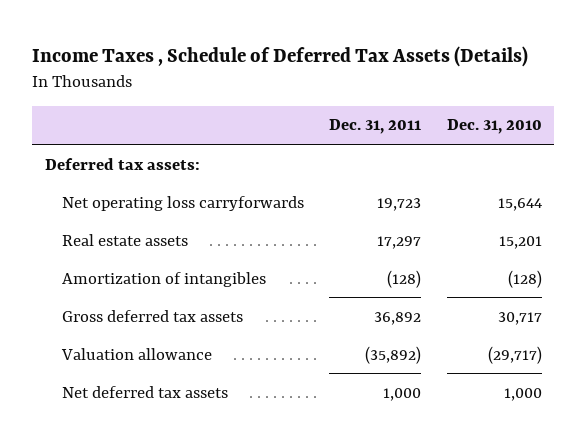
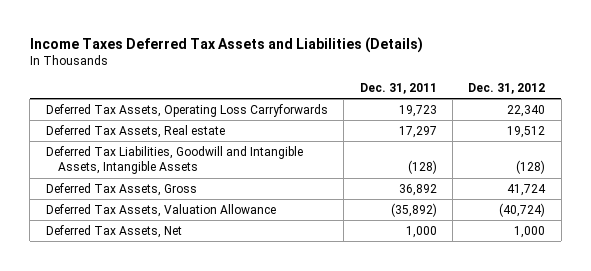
- Income Taxes , Schedule of Deferred Tax Assets (Details)
+ Income Taxes Deferred Tax Assets and Liabilities (Details)
- | Dec. 31, 2011 | Dec. 31, 2010
+ | Dec. 31, 2011 | Dec. 31, 2012
- Deferred tax assets:
- Net operating loss carryforwards | 19,723 | 15,644
- Real estate assets | 17,297 | 15,201
- Amortization of intangibles | (128) | (128)
- Gross deferred tax assets | 36,892 | 30,717
- Valuation allowance | (35,892) | (29,717)
- Net deferred tax assets | 1,000 | 1,000
+ Deferred Tax Assets, Operating Loss Carryforwards | 19,723 | 22,340
+ Deferred Tax Assets, Real estate | 17,297 | 19,512
+ Deferred Tax Liabilities, Goodwill and Intangible Assets, Intangible Assets | (128) | (128)
+ Deferred Tax Assets, Gross | 36,892 | 41,724
+ Deferred Tax Assets, Valuation Allowance | (35,892) | (40,724)
+ Deferred Tax Assets, Net | 1,000 | 1,000

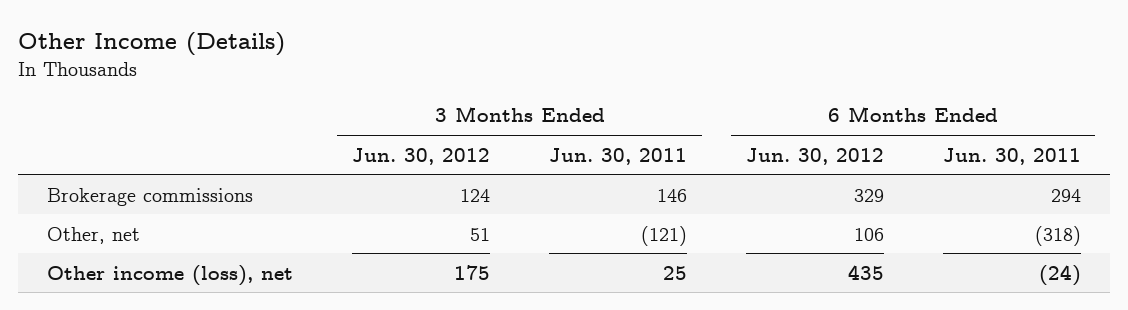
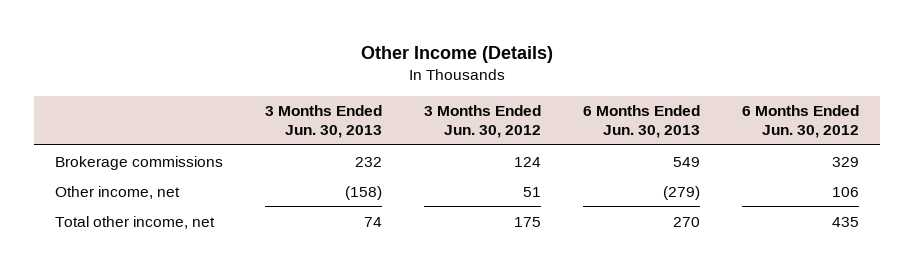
- | 3 Months Ended Jun. 30, 2012 | 3 Months Ended Jun. 30, 2011 | 6 Months Ended Jun. 30, 2012 | 6 Months Ended Jun. 30, 2011
+ | 3 Months Ended Jun. 30, 2013 | 3 Months Ended Jun. 30, 2012 | 6 Months Ended Jun. 30, 2013 | 6 Months Ended Jun. 30, 2012
- Other, net | 51 | (121) | 106 | (318)
- Other income (loss), net | 175 | 25 | 435 | (24)
+ Other income, net | (158) | 51 | (279) | 106
+ Total other income, net | 74 | 175 | 270 | 435

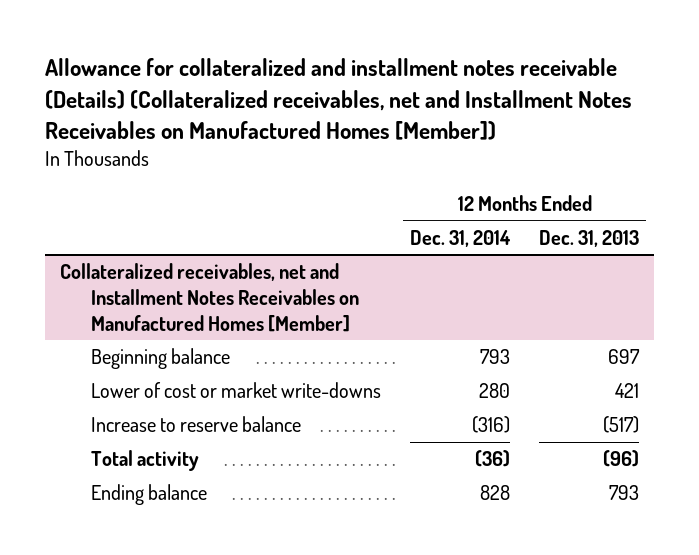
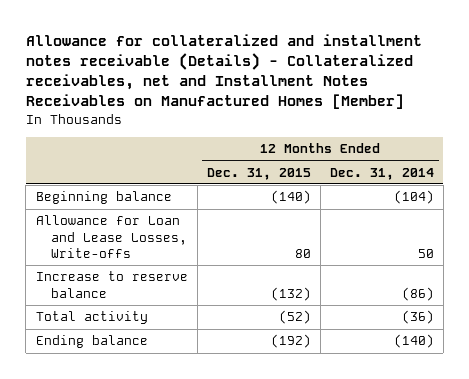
- Allowance for collateralized and installment notes receivable (Details) (Collateralized receivables, net and Installment Notes Receivables on Manufactured Homes [Member])
+ Allowance for collateralized and installment notes receivable (Details) - Collateralized receivables, net and Installment Notes Receivables on Manufactured Homes [Member]
- | 12 Months Ended Dec. 31, 2014 | 12 Months Ended Dec. 31, 2013
+ | 12 Months Ended Dec. 31, 2015 | 12 Months Ended Dec. 31, 2014
- Collateralized receivables, net and Installment Notes Receivables on Manufactured Homes [Member]
- Beginning balance | 793 | 697
- Lower of cost or market write-downs | 280 | 421
- Increase to reserve balance | (316) | (517)
+ Beginning balance | (140) | (104)
+ Allowance for Loan and Lease Losses, Write-offs | 80 | 50
+ Increase to reserve balance | (132) | (86)
- Ending balance | 828 | 793
+ Ending balance | (192) | (140)

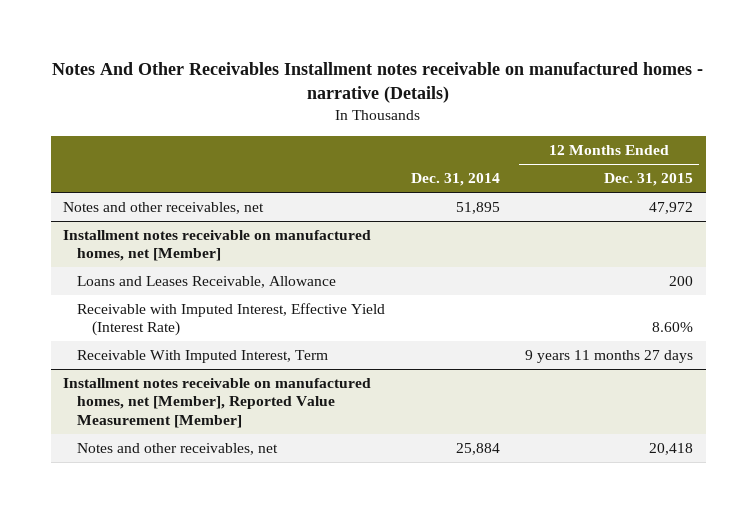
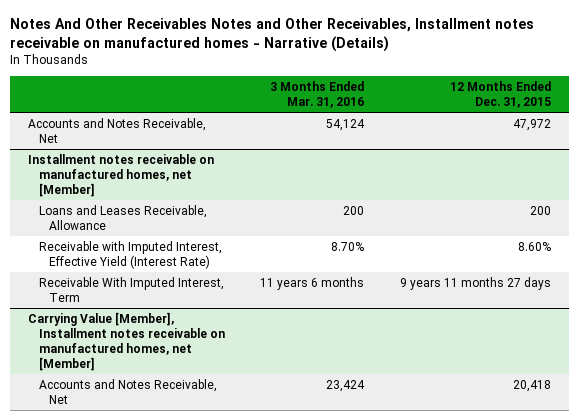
- Notes And Other Receivables Installment notes receivable on manufactured homes - narrative (Details)
+ Notes And Other Receivables Notes and Other Receivables, Installment notes receivable on manufactured homes - Narrative (Details)
- | Dec. 31, 2014 | 12 Months Ended Dec. 31, 2015
+ | 3 Months Ended Mar. 31, 2016 | 12 Months Ended Dec. 31, 2015
- Notes and other receivables, net | 51,895 | 47,972
+ Accounts and Notes Receivable, Net | 54,124 | 47,972
- Installment notes receivable on manufactured homes, net [Member], Reported Value Measurement [Member]
- Notes and other receivables, net | 25,884 | 20,418
+ Carrying Value [Member], Installment notes receivable on manufactured homes, net [Member]
+ Accounts and Notes Receivable, Net | 23,424 | 20,418

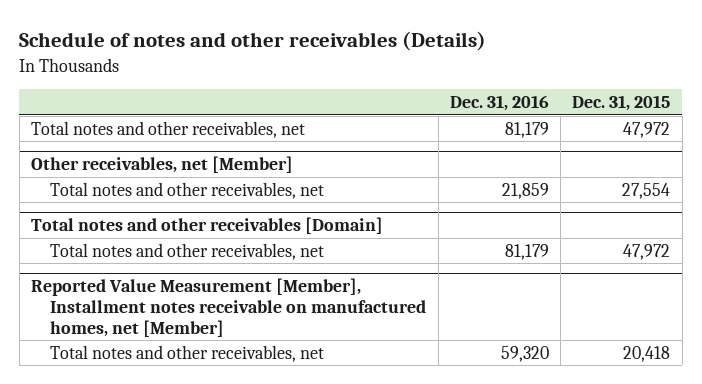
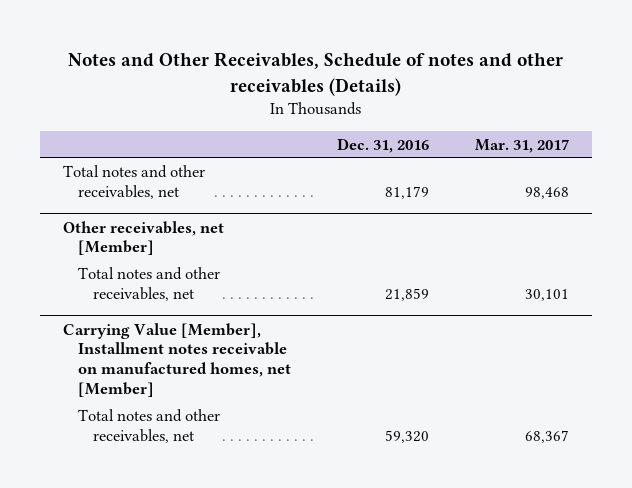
- Schedule of notes and other receivables (Details)
+ Notes and Other Receivables, Schedule of notes and other receivables (Details)
- | Dec. 31, 2016 | Dec. 31, 2015
+ | Dec. 31, 2016 | Mar. 31, 2017
- Total notes and other receivables [Domain]
- Total notes and other receivables, net | 81,179 | 47,972
- Reported Value Measurement [Member], Installment notes receivable on manufactured homes, net [Member]
+ Carrying Value [Member], Installment notes receivable on manufactured homes, net [Member]

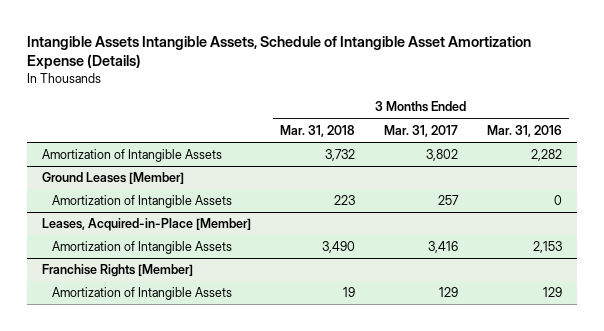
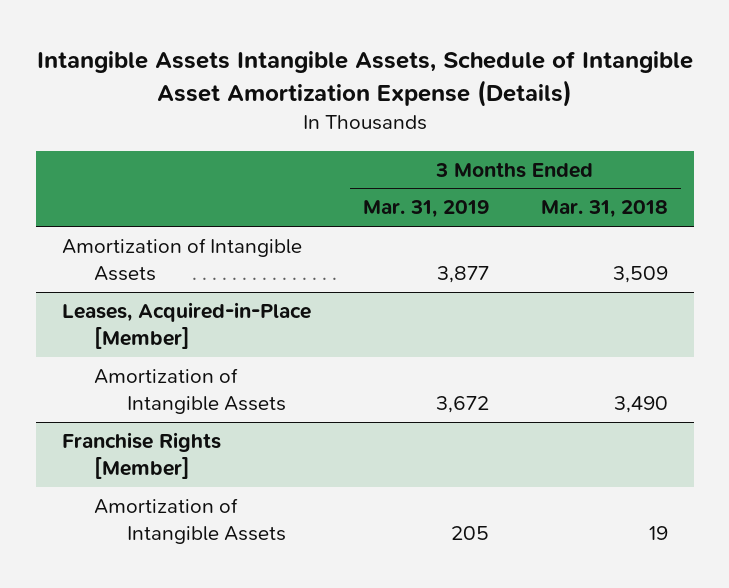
- | 3 Months Ended Mar. 31, 2018 | 3 Months Ended Mar. 31, 2017 | 3 Months Ended Mar. 31, 2016
+ | 3 Months Ended Mar. 31, 2019 | 3 Months Ended Mar. 31, 2018
- Amortization of Intangible Assets | 3,732 | 3,802 | 2,282
- Ground Leases [Member]
- Amortization of Intangible Assets | 223 | 257 | 0
+ Amortization of Intangible Assets | 3,877 | 3,509

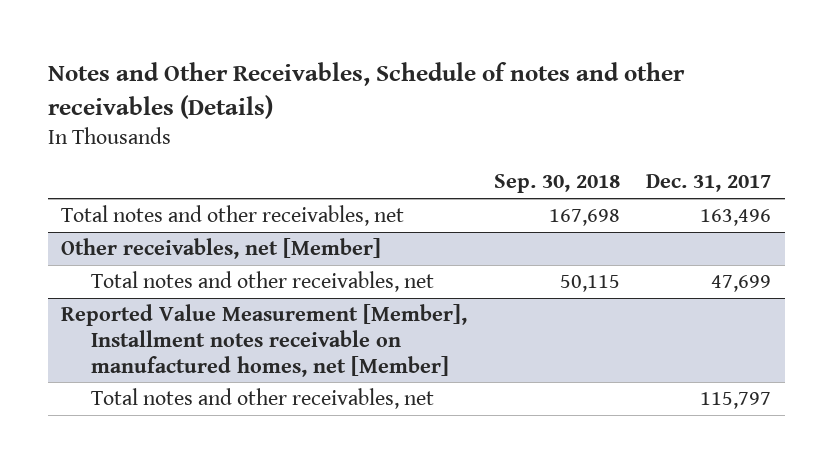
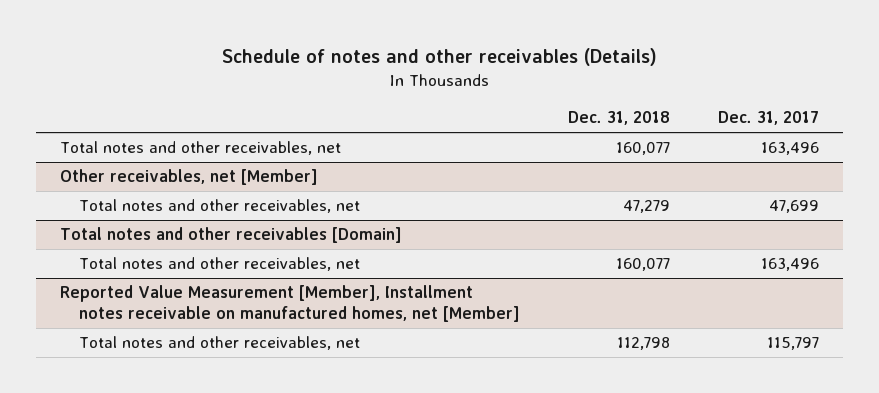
- Notes and Other Receivables, Schedule of notes and other receivables (Details)
+ Schedule of notes and other receivables (Details)
- | Sep. 30, 2018 | Dec. 31, 2017
+ | Dec. 31, 2018 | Dec. 31, 2017
+ Total notes and other receivables [Domain]
+ Total notes and other receivables, net | 160,077 | 163,496

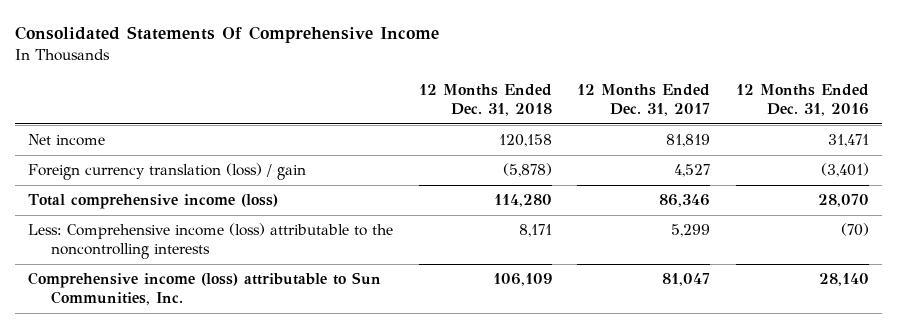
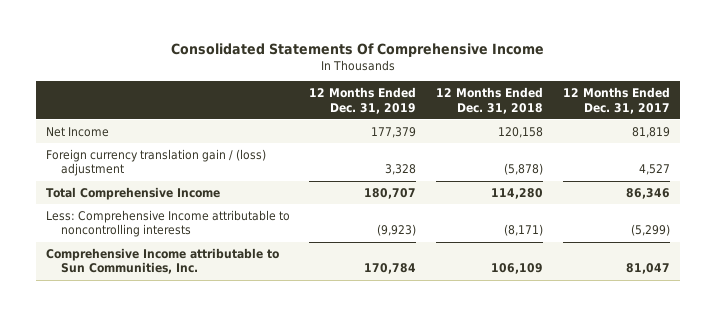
- | 12 Months Ended Dec. 31, 2018 | 12 Months Ended Dec. 31, 2017 | 12 Months Ended Dec. 31, 2016
+ | 12 Months Ended Dec. 31, 2019 | 12 Months Ended Dec. 31, 2018 | 12 Months Ended Dec. 31, 2017
- Net income | 120,158 | 81,819 | 31,471
- Foreign currency translation (loss) / gain | (5,878) | 4,527 | (3,401)
- Total comprehensive income (loss) | 114,280 | 86,346 | 28,070
- Less: Comprehensive income (loss) attributable to the noncontrolling interests | 8,171 | 5,299 | (70)
- Comprehensive income (loss) attributable to Sun Communities, Inc. | 106,109 | 81,047 | 28,140
+ Net Income | 177,379 | 120,158 | 81,819
+ Foreign currency translation gain / (loss) adjustment | 3,328 | (5,878) | 4,527
+ Total Comprehensive Income | 180,707 | 114,280 | 86,346
+ Less: Comprehensive Income attributable to noncontrolling interests | (9,923) | (8,171) | (5,299)
+ Comprehensive Income attributable to Sun Communities, Inc. | 170,784 | 106,109 | 81,047

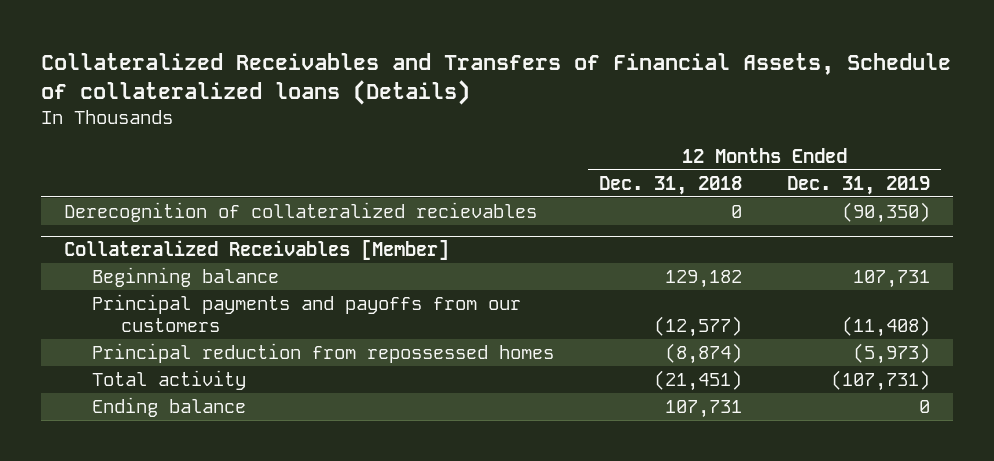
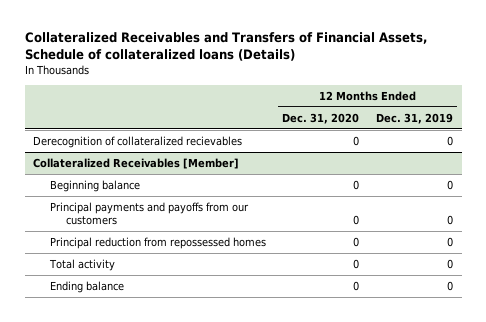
- | 12 Months Ended Dec. 31, 2018 | 12 Months Ended Dec. 31, 2019
+ | 12 Months Ended Dec. 31, 2020 | 12 Months Ended Dec. 31, 2019
- Derecognition of collateralized recievables | 0 | (90,350)
+ Derecognition of collateralized recievables | 0 | 0
@ Collateralized Receivables [Member]
- Beginning balance | 129,182 | 107,731
- Principal payments and payoffs from our customers | (12,577) | (11,408)
- Principal reduction from repossessed homes | (8,874) | (5,973)
- Total activity | (21,451) | (107,731)
+ Beginning balance | 0 | 0
+ Principal payments and payoffs from our customers | 0 | 0
+ Principal reduction from repossessed homes | 0 | 0
+ Total activity | 0 | 0

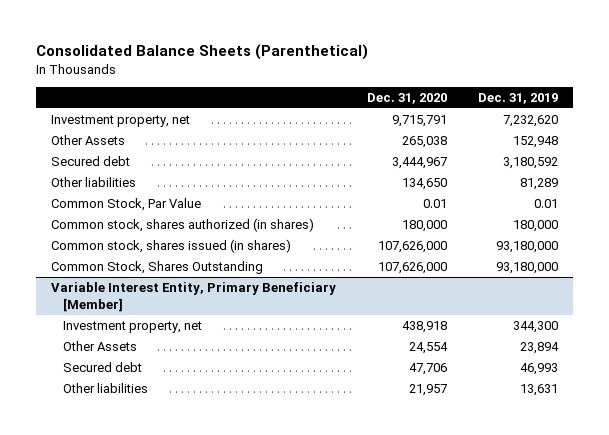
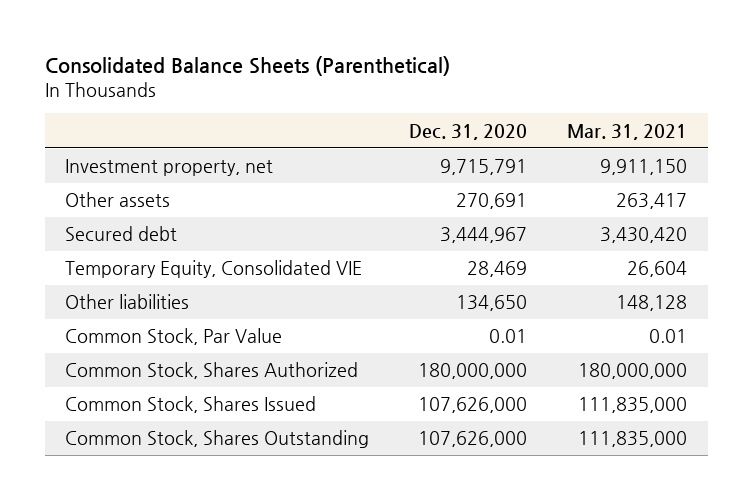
- | Dec. 31, 2020 | Dec. 31, 2019
+ | Dec. 31, 2020 | Mar. 31, 2021
- Other Assets | 265,038 | 152,948
+ Other assets | 270,691 | 263,417
+ Temporary Equity, Consolidated VIE | 28,469 | 26,604
- Common stock, shares authorized (in shares) | 180,000 | 180,000
- Common stock, shares issued (in shares) | 107,626,000 | 93,180,000
+ Common Stock, Shares Authorized | 180,000,000 | 180,000,000
+ Common Stock, Shares Issued | 107,626,000 | 111,835,000
- Variable Interest Entity, Primary Beneficiary [Member]
- Investment property, net | 438,918 | 344,300
- Other Assets | 24,554 | 23,894
- Secured debt | 47,706 | 46,993
- Other liabilities | 21,957 | 13,631

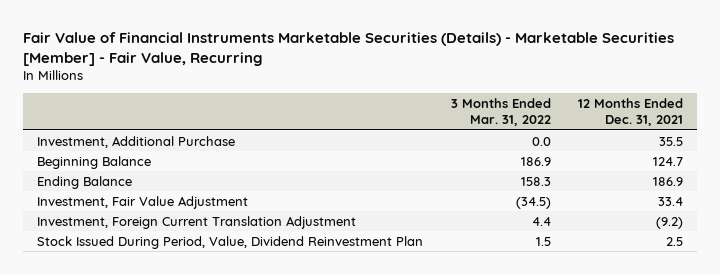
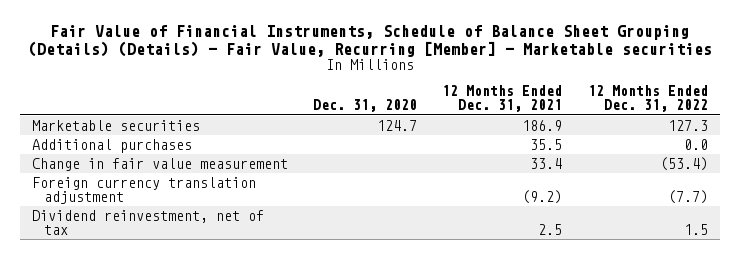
- Fair Value of Financial Instruments Marketable Securities (Details) - Marketable Securities [Member] - Fair Value, Recurring
+ Fair Value of Financial Instruments, Schedule of Balance Sheet Grouping (Details) (Details) - Fair Value, Recurring [Member] - Marketable securities
- | 3 Months Ended Mar. 31, 2022 | 12 Months Ended Dec. 31, 2021
+ | Dec. 31, 2020 | 12 Months Ended Dec. 31, 2021 | 12 Months Ended Dec. 31, 2022
- Investment, Additional Purchase | 0.0 | 35.5
- Beginning Balance | 186.9 | 124.7
- Ending Balance | 158.3 | 186.9
- Investment, Fair Value Adjustment | (34.5) | 33.4
- Investment, Foreign Current Translation Adjustment | 4.4 | (9.2)
- Stock Issued During Period, Value, Dividend Reinvestment Plan | 1.5 | 2.5
+ Marketable securities | 124.7 | 186.9 | 127.3
+ Additional purchases | | 35.5 | 0.0
+ Change in fair value measurement | | 33.4 | (53.4)
+ Foreign currency translation adjustment | | (9.2) | (7.7)
+ Dividend reinvestment, net of tax | | 2.5 | 1.5

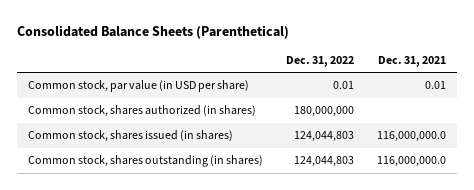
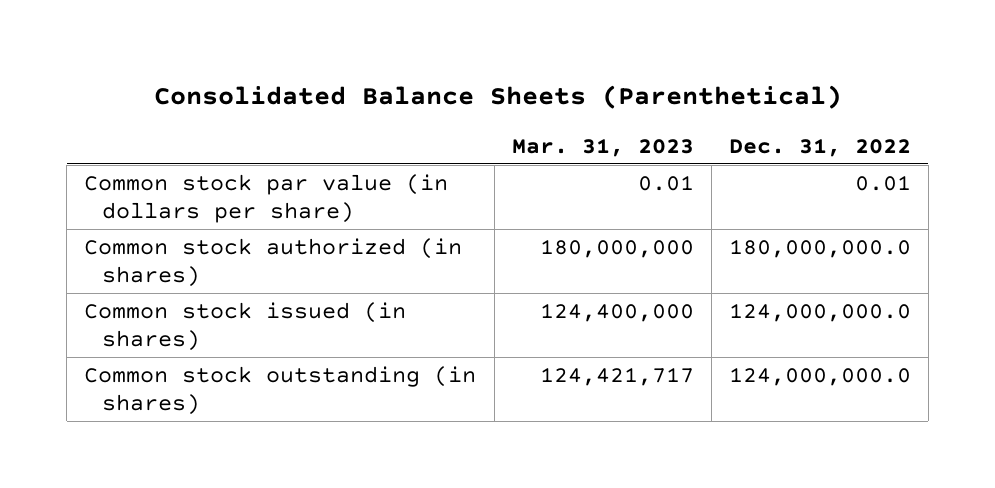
- | Dec. 31, 2022 | Dec. 31, 2021
+ | Mar. 31, 2023 | Dec. 31, 2022
- Common stock, par value (in USD per share) | 0.01 | 0.01
- Common stock, shares authorized (in shares) | 180,000,000 |
- Common stock, shares issued (in shares) | 124,044,803 | 116,000,000.0
- Common stock, shares outstanding (in shares) | 124,044,803 | 116,000,000.0
+ Common stock par value (in dollars per share) | 0.01 | 0.01
+ Common stock authorized (in shares) | 180,000,000 | 180,000,000.0
+ Common stock issued (in shares) | 124,400,000 | 124,000,000.0
+ Common stock outstanding (in shares) | 124,421,717 | 124,000,000.0

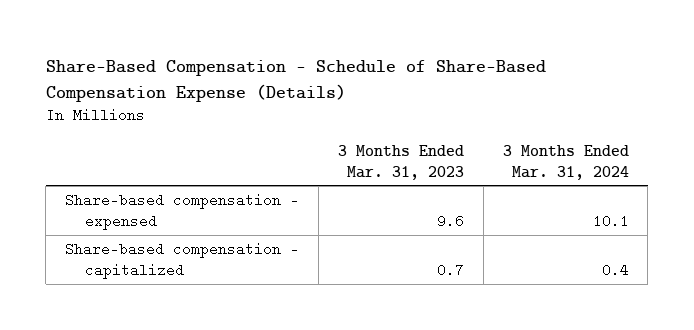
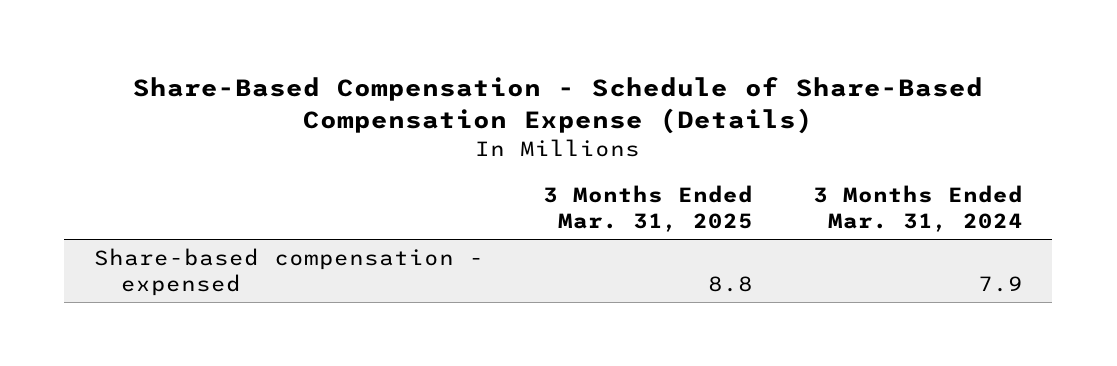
- | 3 Months Ended Mar. 31, 2023 | 3 Months Ended Mar. 31, 2024
+ | 3 Months Ended Mar. 31, 2025 | 3 Months Ended Mar. 31, 2024
- Share-based compensation - expensed | 9.6 | 10.1
- Share-based compensation - capitalized | 0.7 | 0.4
+ Share-based compensation - expensed | 8.8 | 7.9

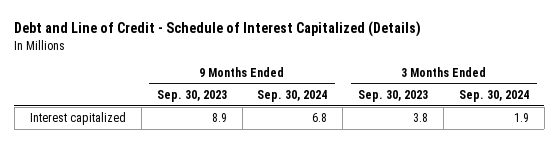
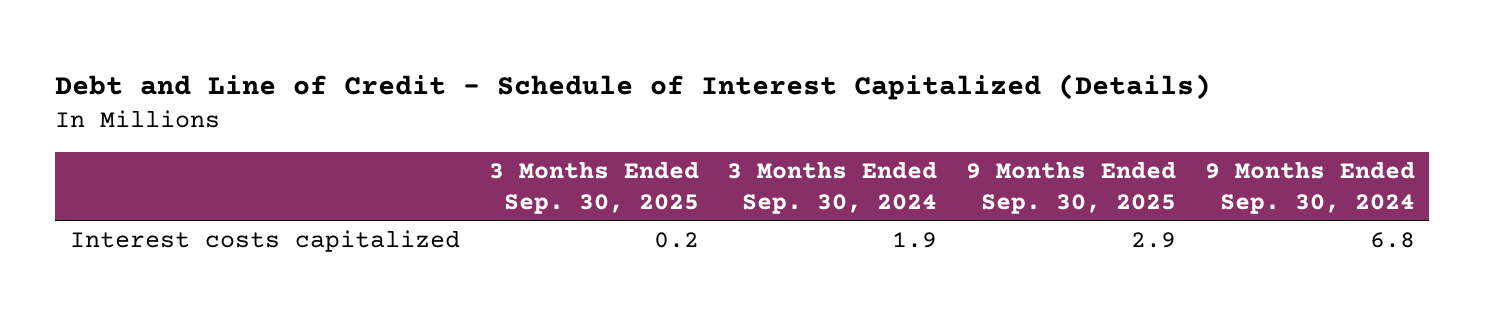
- | 9 Months Ended Sep. 30, 2023 | 9 Months Ended Sep. 30, 2024 | 3 Months Ended Sep. 30, 2023 | 3 Months Ended Sep. 30, 2024
+ | 3 Months Ended Sep. 30, 2025 | 3 Months Ended Sep. 30, 2024 | 9 Months Ended Sep. 30, 2025 | 9 Months Ended Sep. 30, 2024
- Interest capitalized | 8.9 | 6.8 | 3.8 | 1.9
+ Interest costs capitalized | 0.2 | 1.9 | 2.9 | 6.8

